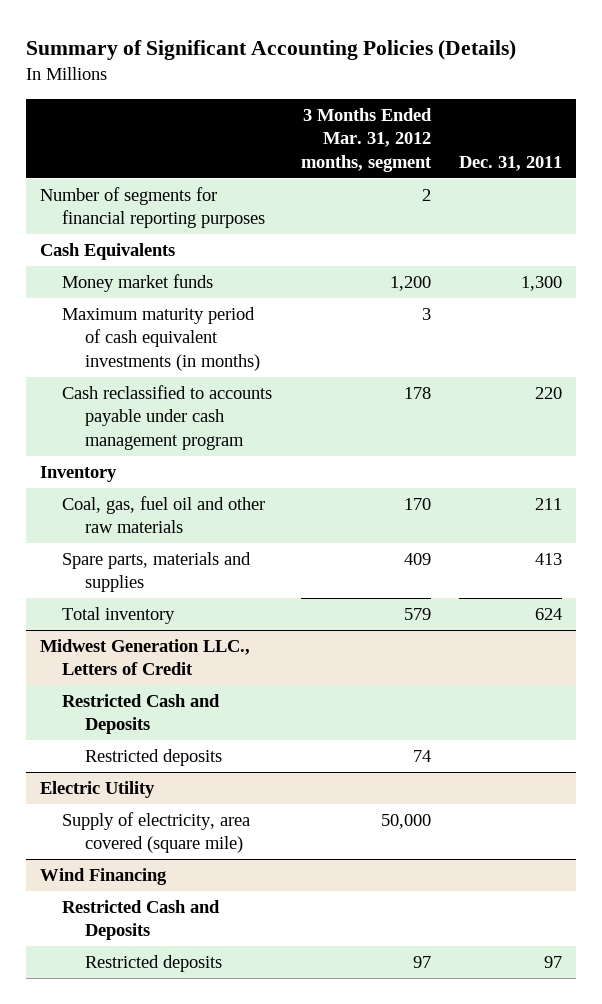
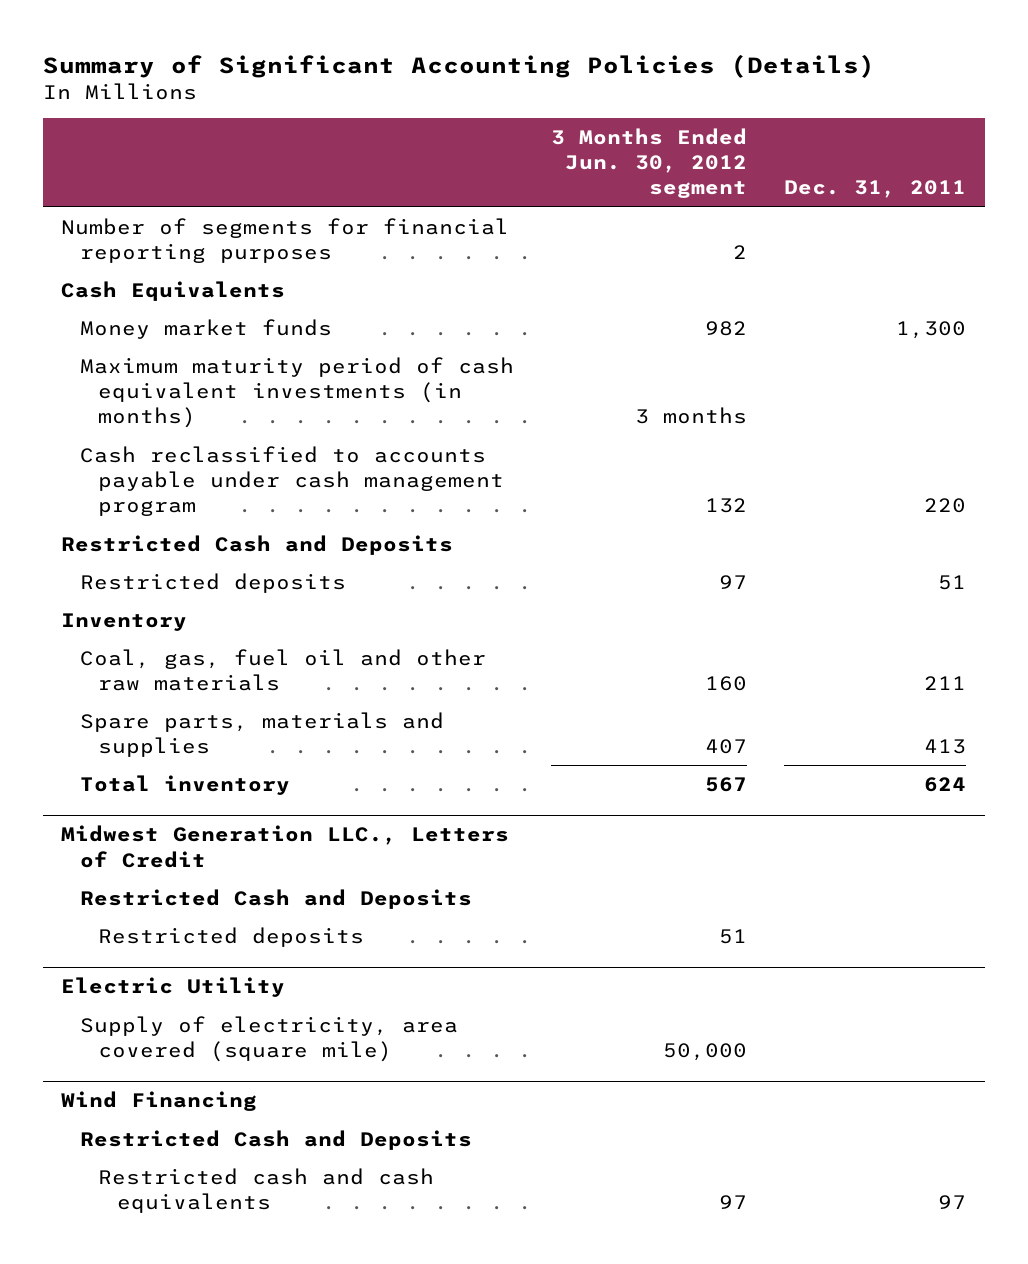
- | 3 Months Ended Mar. 31, 2012 months, segment | Dec. 31, 2011
+ | 3 Months Ended Jun. 30, 2012 segment | Dec. 31, 2011
+ Restricted Cash and Deposits
+ Restricted deposits | 97 | 51
@ Wind Financing
- Restricted deposits | 97 | 97
+ Restricted cash and cash equivalents | 97 | 97

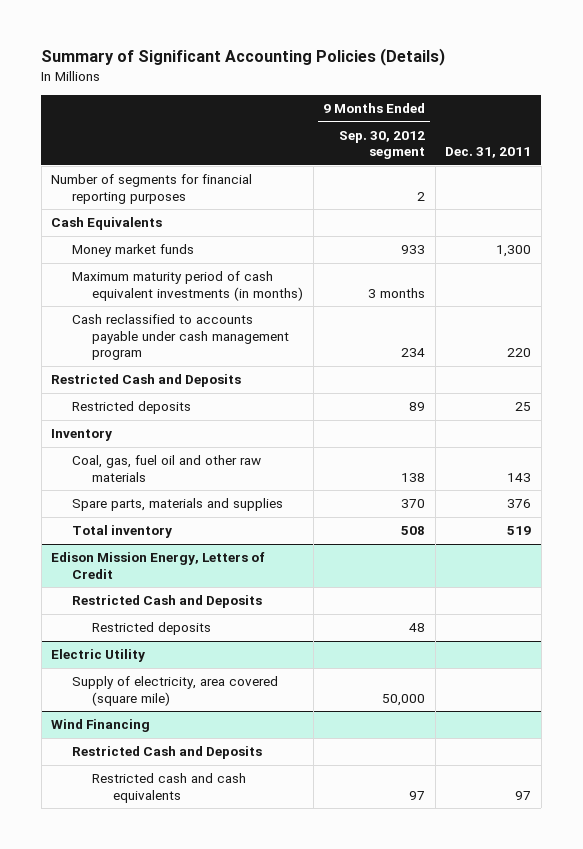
- | 3 Months Ended Jun. 30, 2012 segment | Dec. 31, 2011
+ | 9 Months Ended Sep. 30, 2012 segment | Dec. 31, 2011
- Restricted deposits | 97 | 51
+ Restricted deposits | 89 | 25
- Coal, gas, fuel oil and other raw materials | 160 | 211
- Spare parts, materials and supplies | 407 | 413
- Total inventory | 567 | 624
- Midwest Generation LLC., Letters of Credit
+ Coal, gas, fuel oil and other raw materials | 138 | 143
+ Spare parts, materials and supplies | 370 | 376
+ Total inventory | 508 | 519
+ Edison Mission Energy, Letters of Credit

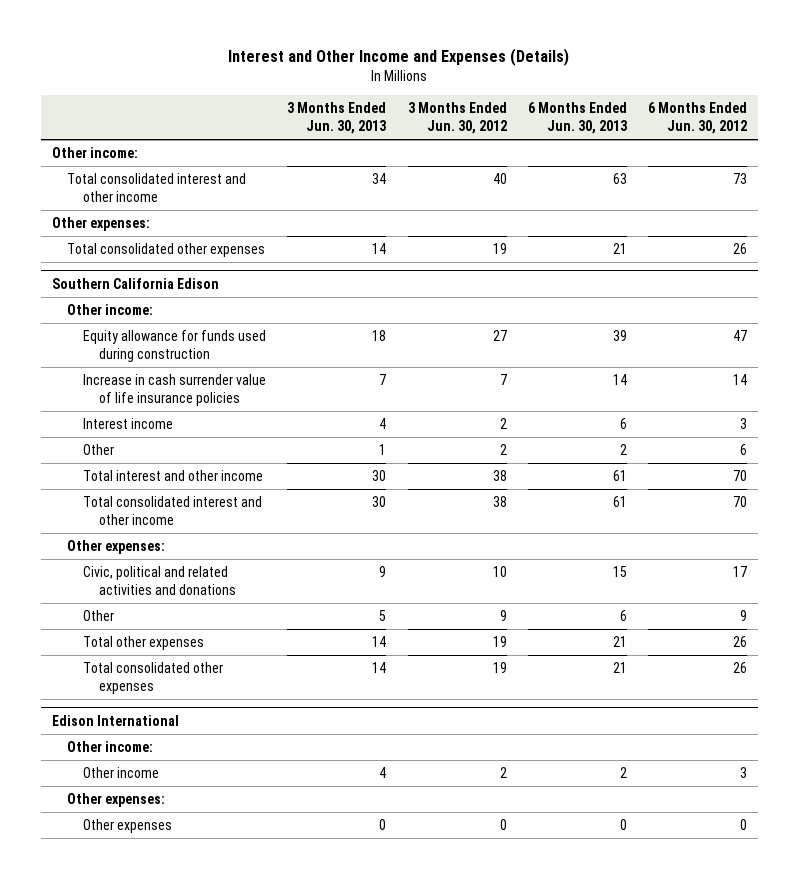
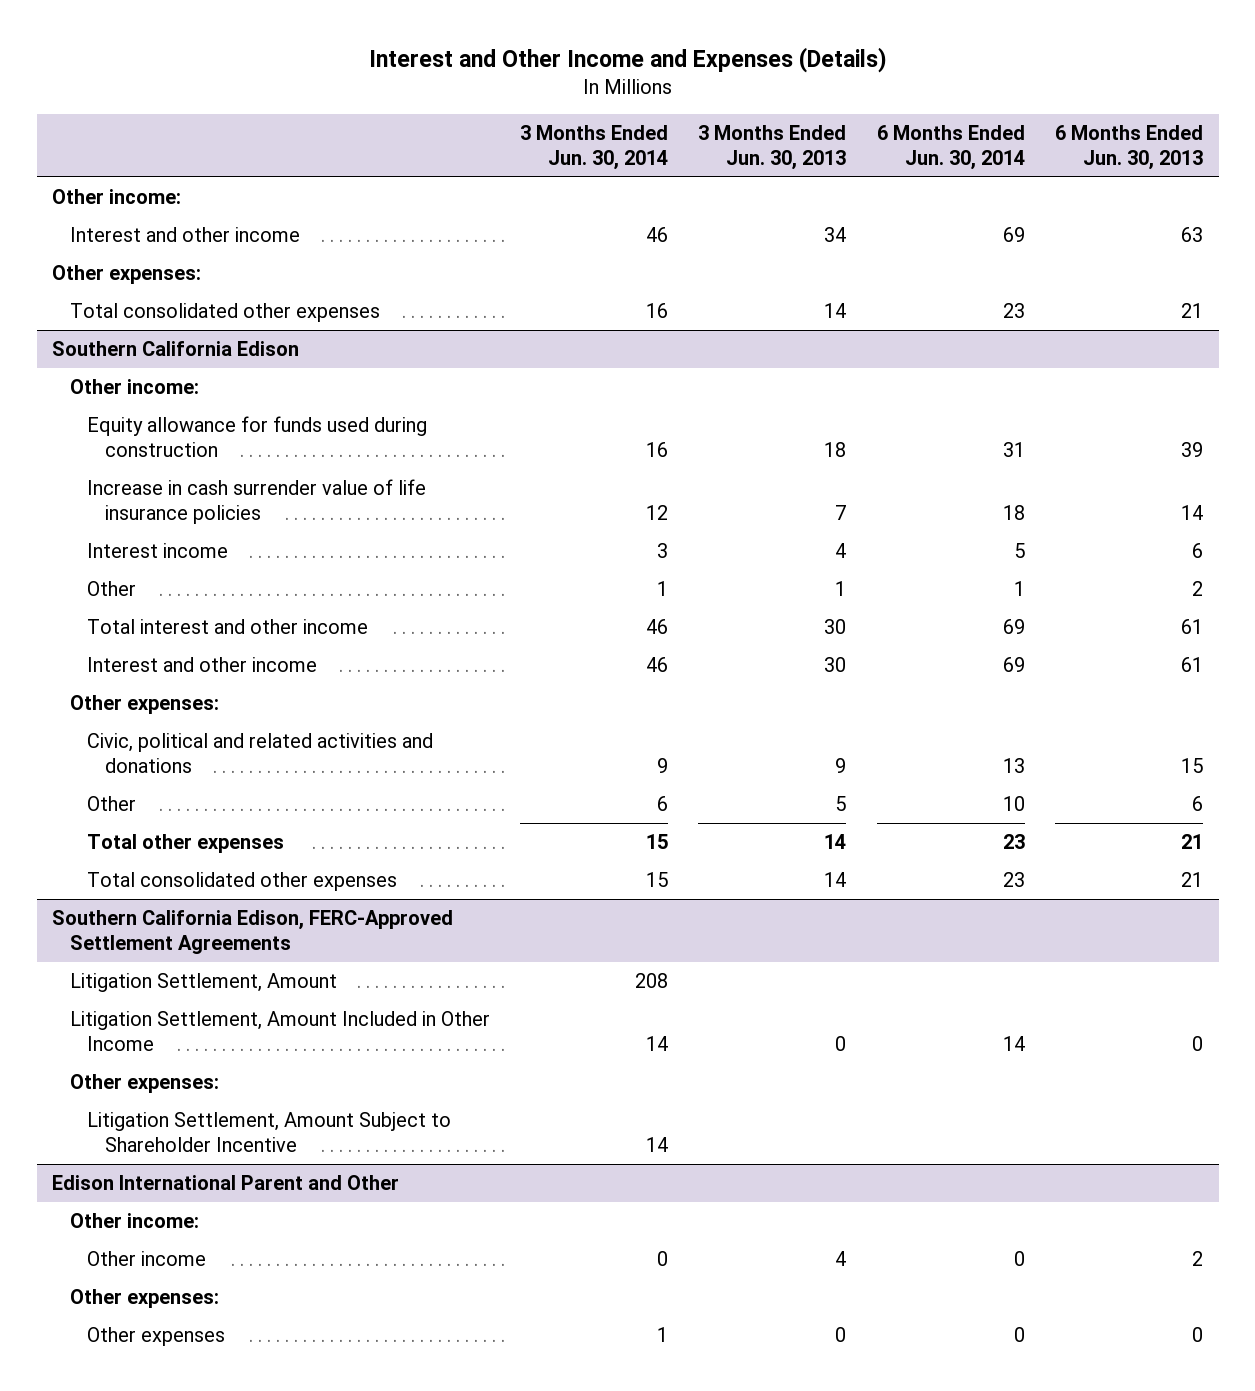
- | 3 Months Ended Jun. 30, 2013 | 3 Months Ended Jun. 30, 2012 | 6 Months Ended Jun. 30, 2013 | 6 Months Ended Jun. 30, 2012
+ | 3 Months Ended Jun. 30, 2014 | 3 Months Ended Jun. 30, 2013 | 6 Months Ended Jun. 30, 2014 | 6 Months Ended Jun. 30, 2013
- Total consolidated interest and other income | 34 | 40 | 63 | 73
+ Interest and other income | 46 | 34 | 69 | 63
@ Southern California Edison
- Total consolidated interest and other income | 30 | 38 | 61 | 70
+ Interest and other income | 46 | 30 | 69 | 61
- Edison International
+ Southern California Edison, FERC-Approved Settlement Agreements
+ Litigation Settlement, Amount | 208 | | |
+ Litigation Settlement, Amount Included in Other Income | 14 | 0 | 14 | 0
+ Other expenses:
+ Litigation Settlement, Amount Subject to Shareholder Incentive | 14 | | |
+ Edison International Parent and Other

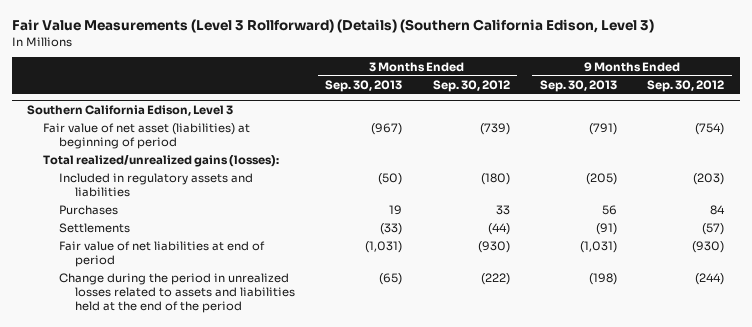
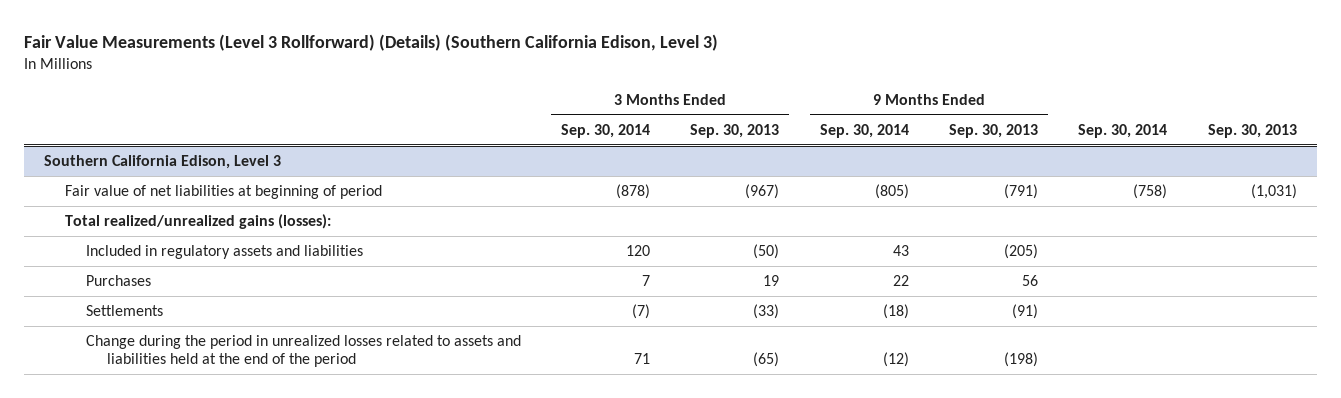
- | 3 Months Ended Sep. 30, 2013 | 3 Months Ended Sep. 30, 2012 | 9 Months Ended Sep. 30, 2013 | 9 Months Ended Sep. 30, 2012
+ | 3 Months Ended Sep. 30, 2014 | 3 Months Ended Sep. 30, 2013 | 9 Months Ended Sep. 30, 2014 | 9 Months Ended Sep. 30, 2013 | Sep. 30, 2014 | Sep. 30, 2013
@ Southern California Edison, Level 3
- Fair value of net asset (liabilities) at beginning of period | (967) | (739) | (791) | (754)
+ Fair value of net liabilities at beginning of period | (878) | (967) | (805) | (791) | (758) | (1,031)
- Fair value of net liabilities at end of period | (1,031) | (930) | (1,031) | (930)

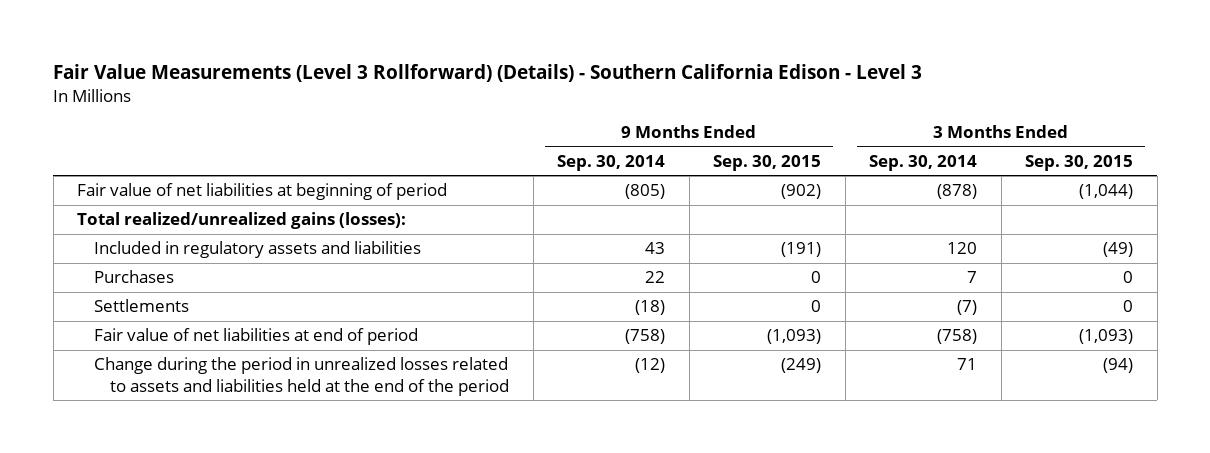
- Fair Value Measurements (Level 3 Rollforward) (Details) (Southern California Edison, Level 3)
+ Fair Value Measurements (Level 3 Rollforward) (Details) - Southern California Edison - Level 3
- | 3 Months Ended Sep. 30, 2014 | 3 Months Ended Sep. 30, 2013 | 9 Months Ended Sep. 30, 2014 | 9 Months Ended Sep. 30, 2013 | Sep. 30, 2014 | Sep. 30, 2013
+ | 9 Months Ended Sep. 30, 2014 | 9 Months Ended Sep. 30, 2015 | 3 Months Ended Sep. 30, 2014 | 3 Months Ended Sep. 30, 2015
- Southern California Edison, Level 3
+ Fair value of net liabilities at end of period | (758) | (1,093) | (758) | (1,093)

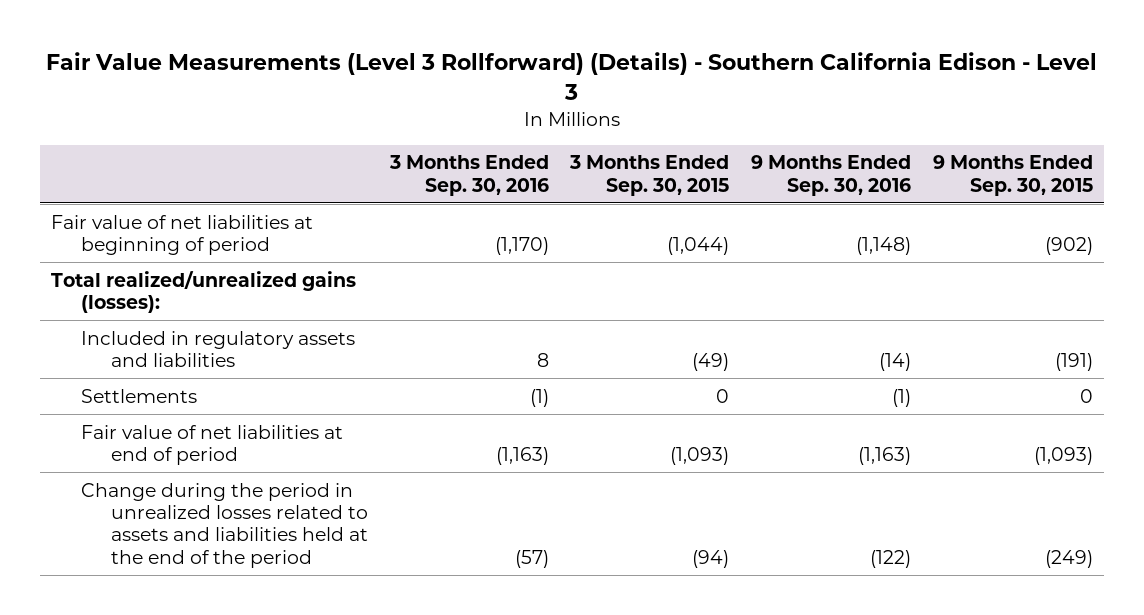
- | 9 Months Ended Sep. 30, 2014 | 9 Months Ended Sep. 30, 2015 | 3 Months Ended Sep. 30, 2014 | 3 Months Ended Sep. 30, 2015
+ | 3 Months Ended Sep. 30, 2016 | 3 Months Ended Sep. 30, 2015 | 9 Months Ended Sep. 30, 2016 | 9 Months Ended Sep. 30, 2015
- Purchases | 22 | 0 | 7 | 0

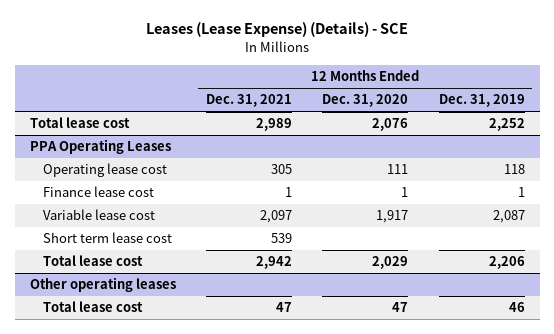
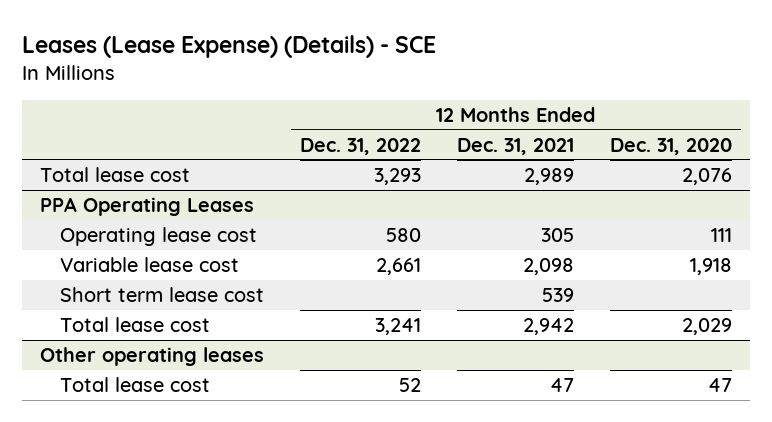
- | 12 Months Ended Dec. 31, 2021 | 12 Months Ended Dec. 31, 2020 | 12 Months Ended Dec. 31, 2019
+ | 12 Months Ended Dec. 31, 2022 | 12 Months Ended Dec. 31, 2021 | 12 Months Ended Dec. 31, 2020
@ PPA Operating Leases
- Finance lease cost | 1 | 1 | 1
- Variable lease cost | 2,097 | 1,917 | 2,087
+ Variable lease cost | 2,661 | 2,098 | 1,918

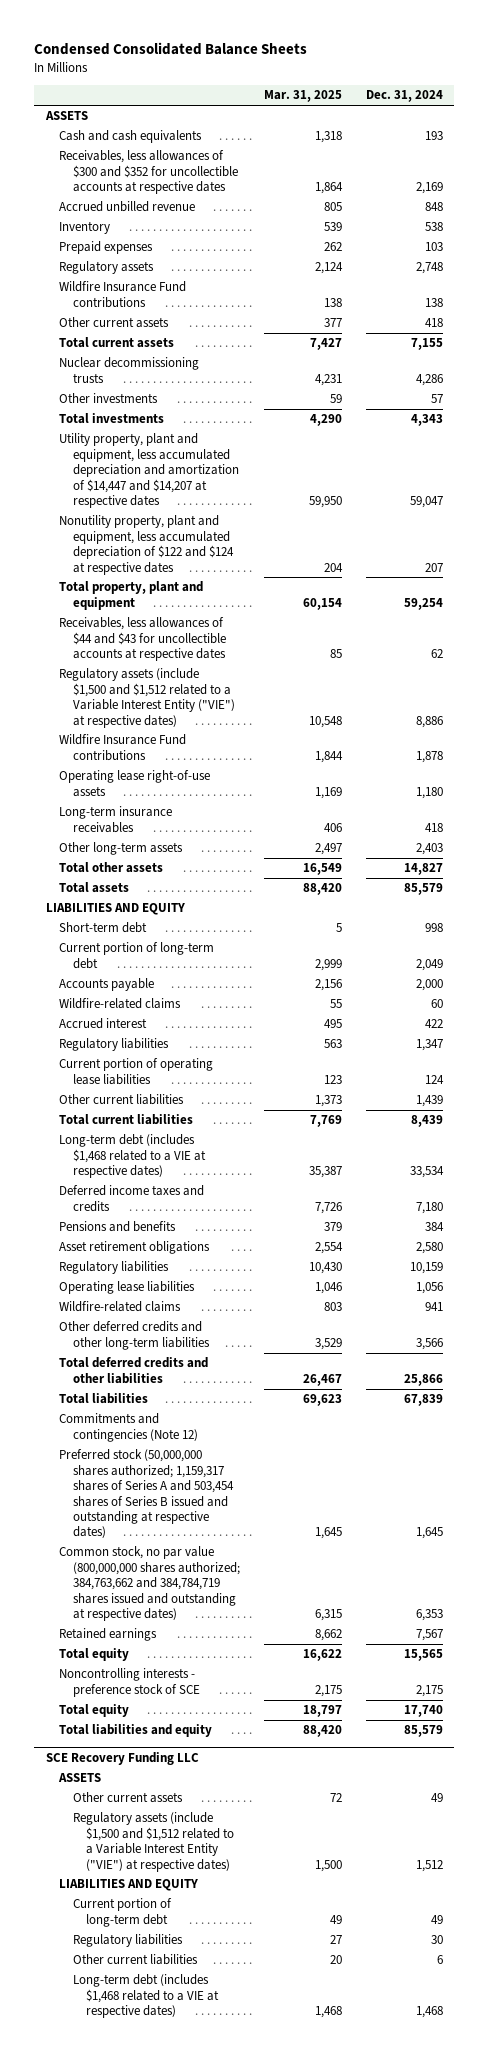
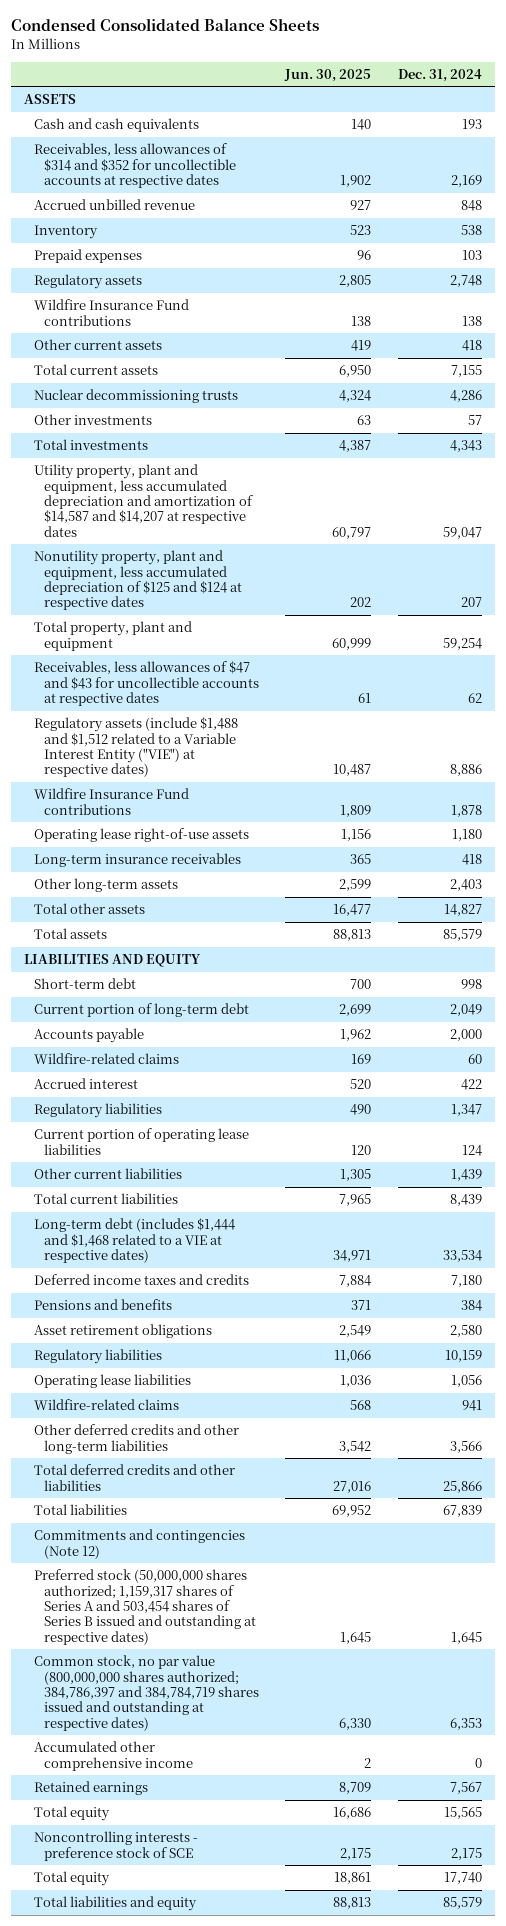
- | Mar. 31, 2025 | Dec. 31, 2024
+ | Jun. 30, 2025 | Dec. 31, 2024
- Receivables, less allowances of $300 and $352 for uncollectible accounts at respective dates | 1,864 | 2,169
+ Receivables, less allowances of $314 and $352 for uncollectible accounts at respective dates | 1,902 | 2,169
- Utility property, plant and equipment, less accumulated depreciation and amortization of $14,447 and $14,207 at respective dates | 59,950 | 59,047
- Nonutility property, plant and equipment, less accumulated depreciation of $122 and $124 at respective dates | 204 | 207
+ Utility property, plant and equipment, less accumulated depreciation and amortization of $14,587 and $14,207 at respective dates | 60,797 | 59,047
+ Nonutility property, plant and equipment, less accumulated depreciation of $125 and $124 at respective dates | 202 | 207
- Receivables, less allowances of $44 and $43 for uncollectible accounts at respective dates | 85 | 62
- Regulatory assets (include $1,500 and $1,512 related to a Variable Interest Entity ("VIE") at respective dates) | 10,548 | 8,886
+ Receivables, less allowances of $47 and $43 for uncollectible accounts at respective dates | 61 | 62
+ Regulatory assets (include $1,488 and $1,512 related to a Variable Interest Entity ("VIE") at respective dates) | 10,487 | 8,886
- Long-term debt (includes $1,468 related to a VIE at respective dates) | 35,387 | 33,534
+ Long-term debt (includes $1,444 and $1,468 related to a VIE at respective dates) | 34,971 | 33,534
- Common stock, no par value (800,000,000 shares authorized; 384,763,662 and 384,784,719 shares issued and outstanding at respective dates) | 6,315 | 6,353
+ Common stock, no par value (800,000,000 shares authorized; 384,786,397 and 384,784,719 shares issued and outstanding at respective dates) | 6,330 | 6,353
+ Accumulated other comprehensive income | 2 | 0
- SCE Recovery Funding LLC
- ASSETS
- Other current assets | 72 | 49
- Regulatory assets (include $1,500 and $1,512 related to a Variable Interest Entity ("VIE") at respective dates) | 1,500 | 1,512
- LIABILITIES AND EQUITY
- Current portion of long-term debt | 49 | 49
- Regulatory liabilities | 27 | 30
- Other current liabilities | 20 | 6
- Long-term debt (includes $1,468 related to a VIE at respective dates) | 1,468 | 1,468

